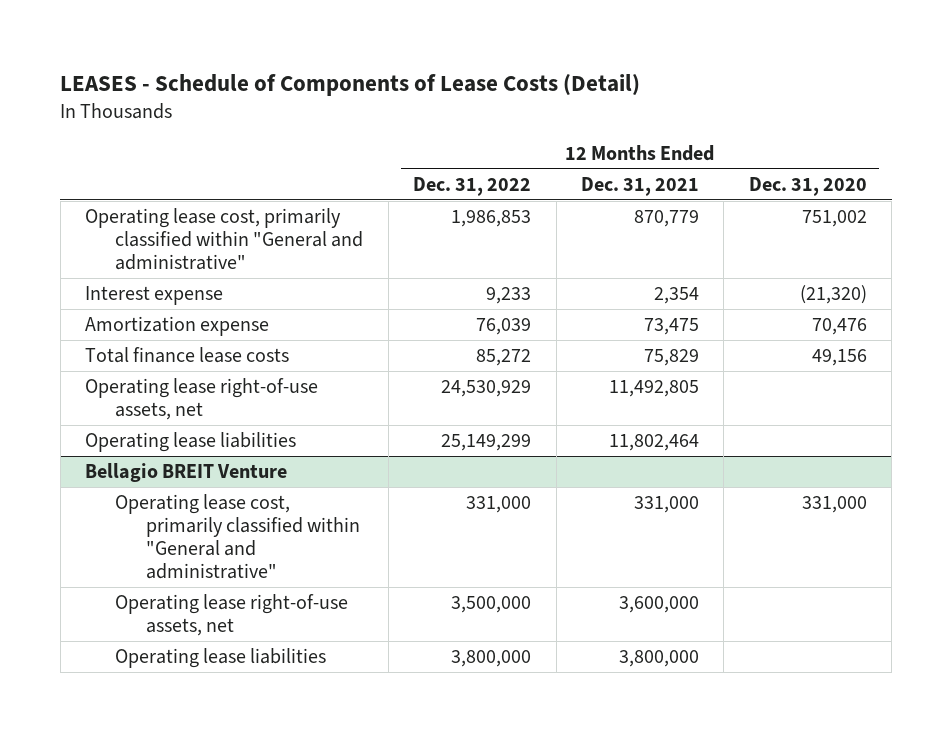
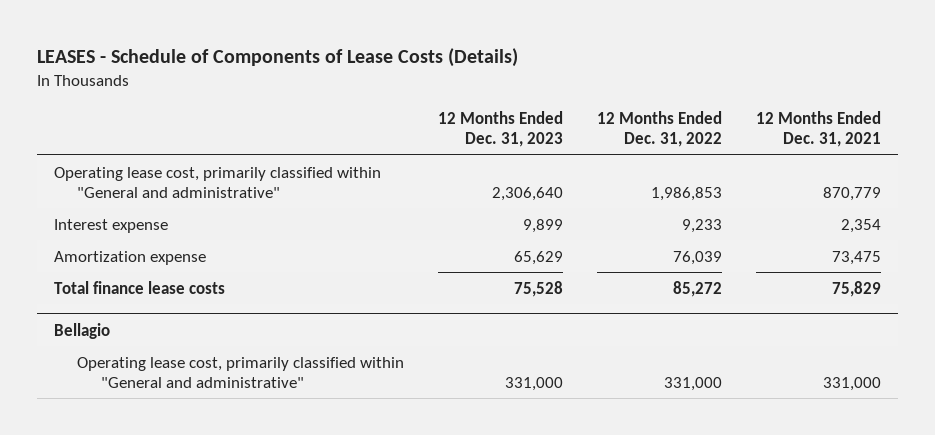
- LEASES - Schedule of Components of Lease Costs (Detail)
+ LEASES - Schedule of Components of Lease Costs (Details)
- | 12 Months Ended Dec. 31, 2022 | 12 Months Ended Dec. 31, 2021 | 12 Months Ended Dec. 31, 2020
+ | 12 Months Ended Dec. 31, 2023 | 12 Months Ended Dec. 31, 2022 | 12 Months Ended Dec. 31, 2021
- Operating lease right-of-use assets, net | 24,530,929 | 11,492,805 |
- Operating lease liabilities | 25,149,299 | 11,802,464 |
- Bellagio BREIT Venture
+ Bellagio
- Operating lease right-of-use assets, net | 3,500,000 | 3,600,000 |
- Operating lease liabilities | 3,800,000 | 3,800,000 |

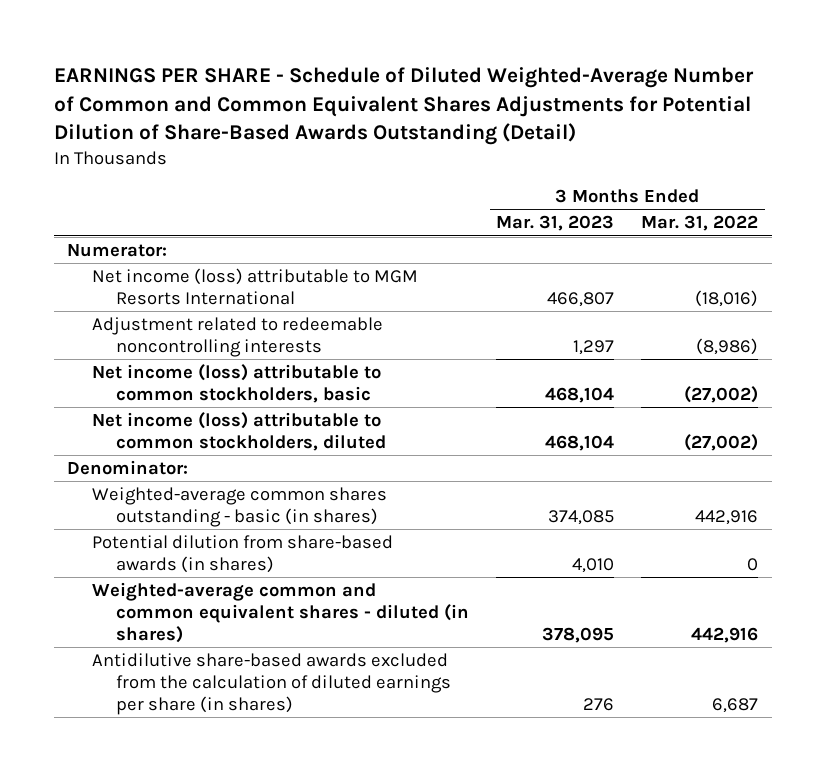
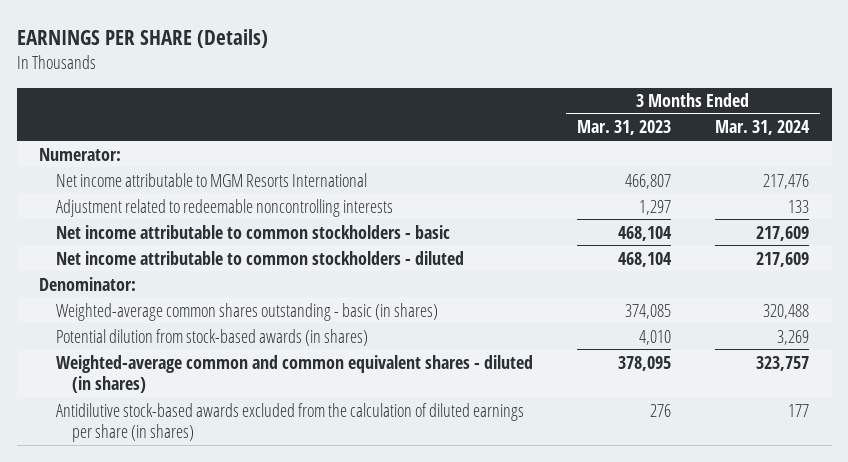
- EARNINGS PER SHARE - Schedule of Diluted Weighted-Average Number of Common and Common Equivalent Shares Adjustments for Potential Dilution of Share-Based Awards Outstanding (Detail)
+ EARNINGS PER SHARE (Details)
- | 3 Months Ended Mar. 31, 2023 | 3 Months Ended Mar. 31, 2022
+ | 3 Months Ended Mar. 31, 2023 | 3 Months Ended Mar. 31, 2024
- Net income (loss) attributable to MGM Resorts International | 466,807 | (18,016)
+ Net income attributable to MGM Resorts International | 466,807 | 217,476
- Net income (loss) attributable to common stockholders, basic | 468,104 | (27,002)
- Net income (loss) attributable to common stockholders, diluted | 468,104 | (27,002)
+ Net income attributable to common stockholders - basic | 468,104 | 217,609
+ Net income attributable to common stockholders - diluted | 468,104 | 217,609
- Potential dilution from share-based awards (in shares) | 4,010 | 0
+ Potential dilution from stock-based awards (in shares) | 4,010 | 3,269
- Antidilutive share-based awards excluded from the calculation of diluted earnings per share (in shares) | 276 | 6,687
+ Antidilutive stock-based awards excluded from the calculation of diluted earnings per share (in shares) | 276 | 177

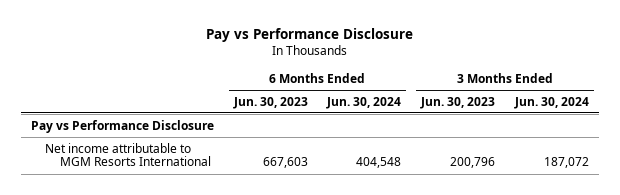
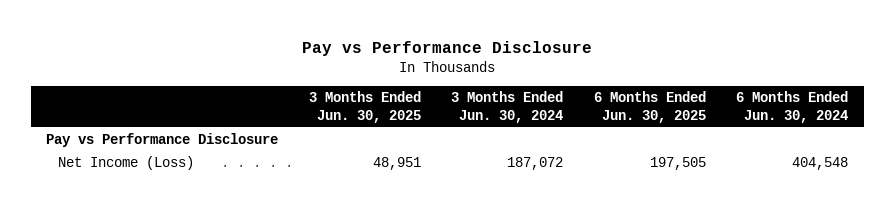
- | 6 Months Ended Jun. 30, 2023 | 6 Months Ended Jun. 30, 2024 | 3 Months Ended Jun. 30, 2023 | 3 Months Ended Jun. 30, 2024
+ | 3 Months Ended Jun. 30, 2025 | 3 Months Ended Jun. 30, 2024 | 6 Months Ended Jun. 30, 2025 | 6 Months Ended Jun. 30, 2024
- Net income attributable to MGM Resorts International | 667,603 | 404,548 | 200,796 | 187,072
+ Net Income (Loss) | 48,951 | 187,072 | 197,505 | 404,548

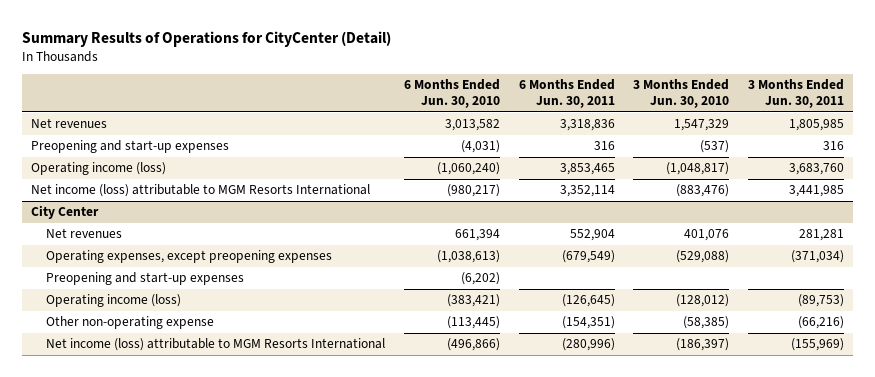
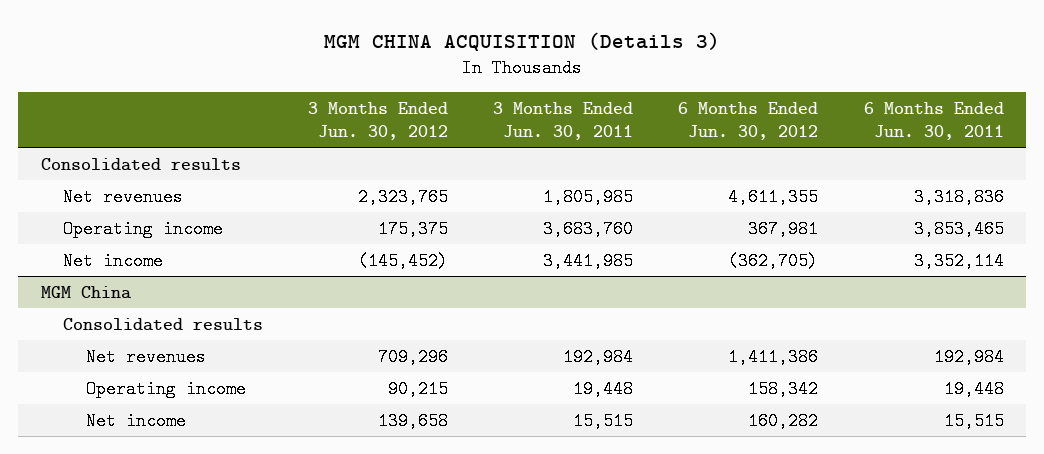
- Summary Results of Operations for CityCenter (Detail)
+ MGM CHINA ACQUISITION (Details 3)
- | 6 Months Ended Jun. 30, 2010 | 6 Months Ended Jun. 30, 2011 | 3 Months Ended Jun. 30, 2010 | 3 Months Ended Jun. 30, 2011
+ | 3 Months Ended Jun. 30, 2012 | 3 Months Ended Jun. 30, 2011 | 6 Months Ended Jun. 30, 2012 | 6 Months Ended Jun. 30, 2011
+ Consolidated results
- Preopening and start-up expenses | (4,031) | 316 | (537) | 316
- Operating income (loss) | (1,060,240) | 3,853,465 | (1,048,817) | 3,683,760
- Net income (loss) attributable to MGM Resorts International | (980,217) | 3,352,114 | (883,476) | 3,441,985
- City Center
- Net revenues | 661,394 | 552,904 | 401,076 | 281,281
- Operating expenses, except preopening expenses | (1,038,613) | (679,549) | (529,088) | (371,034)
- Preopening and start-up expenses | (6,202) | | |
- Operating income (loss) | (383,421) | (126,645) | (128,012) | (89,753)
- Other non-operating expense | (113,445) | (154,351) | (58,385) | (66,216)
- Net income (loss) attributable to MGM Resorts International | (496,866) | (280,996) | (186,397) | (155,969)
+ Operating income | 175,375 | 3,683,760 | 367,981 | 3,853,465
+ Net income | (145,452) | 3,441,985 | (362,705) | 3,352,114
+ MGM China
+ Consolidated results
+ Net revenues | 709,296 | 192,984 | 1,411,386 | 192,984
+ Operating income | 90,215 | 19,448 | 158,342 | 19,448
+ Net income | 139,658 | 15,515 | 160,282 | 15,515

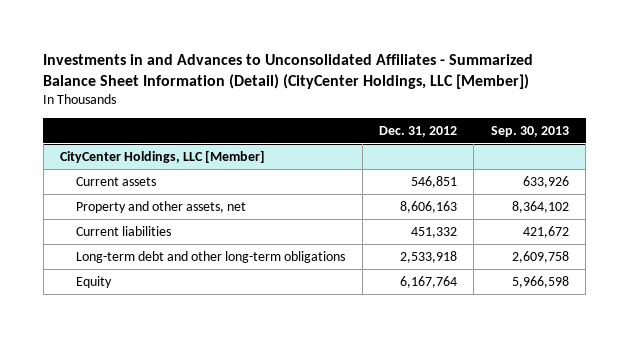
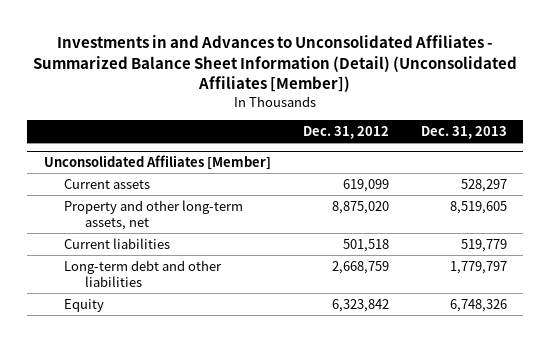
- Investments in and Advances to Unconsolidated Affiliates - Summarized Balance Sheet Information (Detail) (CityCenter Holdings, LLC [Member])
+ Investments in and Advances to Unconsolidated Affiliates - Summarized Balance Sheet Information (Detail) (Unconsolidated Affiliates [Member])
- | Dec. 31, 2012 | Sep. 30, 2013
+ | Dec. 31, 2012 | Dec. 31, 2013
- CityCenter Holdings, LLC [Member]
- Current assets | 546,851 | 633,926
- Property and other assets, net | 8,606,163 | 8,364,102
- Current liabilities | 451,332 | 421,672
- Long-term debt and other long-term obligations | 2,533,918 | 2,609,758
- Equity | 6,167,764 | 5,966,598
+ Unconsolidated Affiliates [Member]
+ Current assets | 619,099 | 528,297
+ Property and other long-term assets, net | 8,875,020 | 8,519,605
+ Current liabilities | 501,518 | 519,779
+ Long-term debt and other liabilities | 2,668,759 | 1,779,797
+ Equity | 6,323,842 | 6,748,326

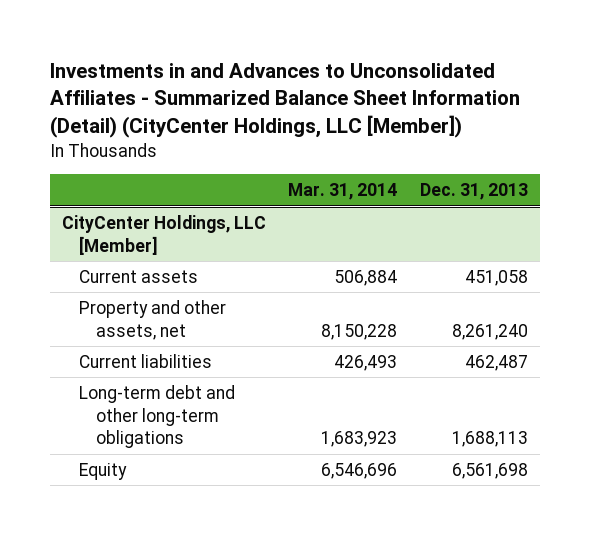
- Investments in and Advances to Unconsolidated Affiliates - Summarized Balance Sheet Information (Detail) (Unconsolidated Affiliates [Member])
+ Investments in and Advances to Unconsolidated Affiliates - Summarized Balance Sheet Information (Detail) (CityCenter Holdings, LLC [Member])
- | Dec. 31, 2012 | Dec. 31, 2013
+ | Mar. 31, 2014 | Dec. 31, 2013
- Unconsolidated Affiliates [Member]
- Current assets | 619,099 | 528,297
- Property and other long-term assets, net | 8,875,020 | 8,519,605
- Current liabilities | 501,518 | 519,779
- Long-term debt and other liabilities | 2,668,759 | 1,779,797
- Equity | 6,323,842 | 6,748,326
+ CityCenter Holdings, LLC [Member]
+ Current assets | 506,884 | 451,058
+ Property and other assets, net | 8,150,228 | 8,261,240
+ Current liabilities | 426,493 | 462,487
+ Long-term debt and other long-term obligations | 1,683,923 | 1,688,113
+ Equity | 6,546,696 | 6,561,698

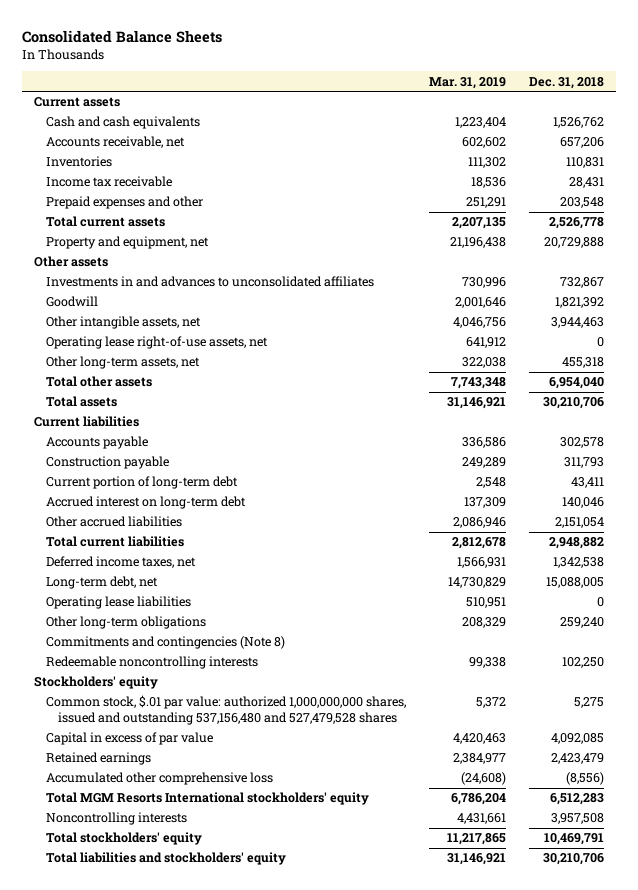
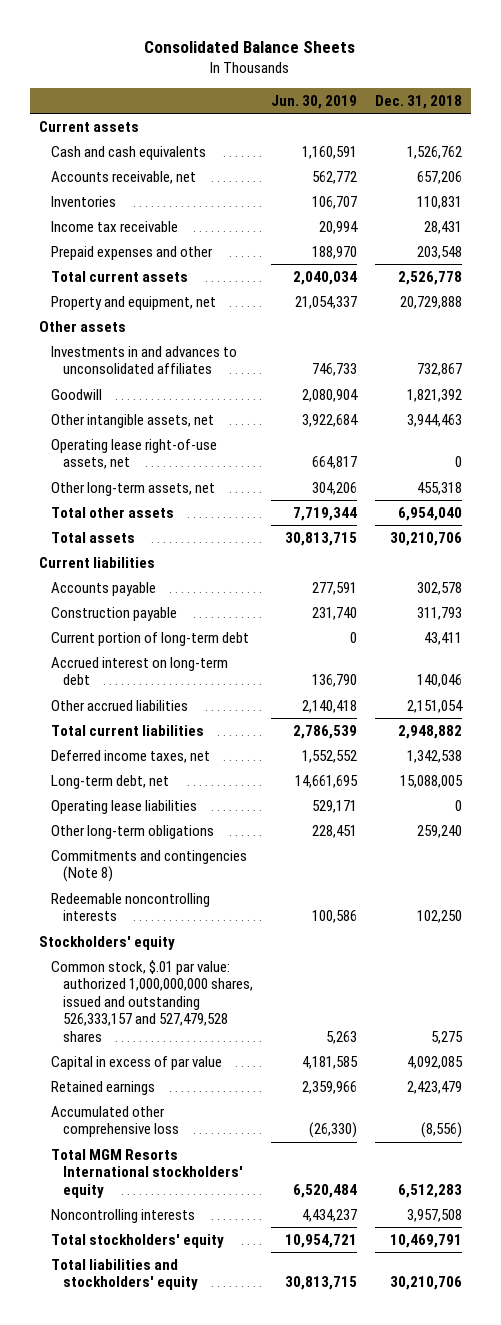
- | Mar. 31, 2019 | Dec. 31, 2018
+ | Jun. 30, 2019 | Dec. 31, 2018
- Common stock, $.01 par value: authorized 1,000,000,000 shares, issued and outstanding 537,156,480 and 527,479,528 shares | 5,372 | 5,275
+ Common stock, $.01 par value: authorized 1,000,000,000 shares, issued and outstanding 526,333,157 and 527,479,528 shares | 5,263 | 5,275

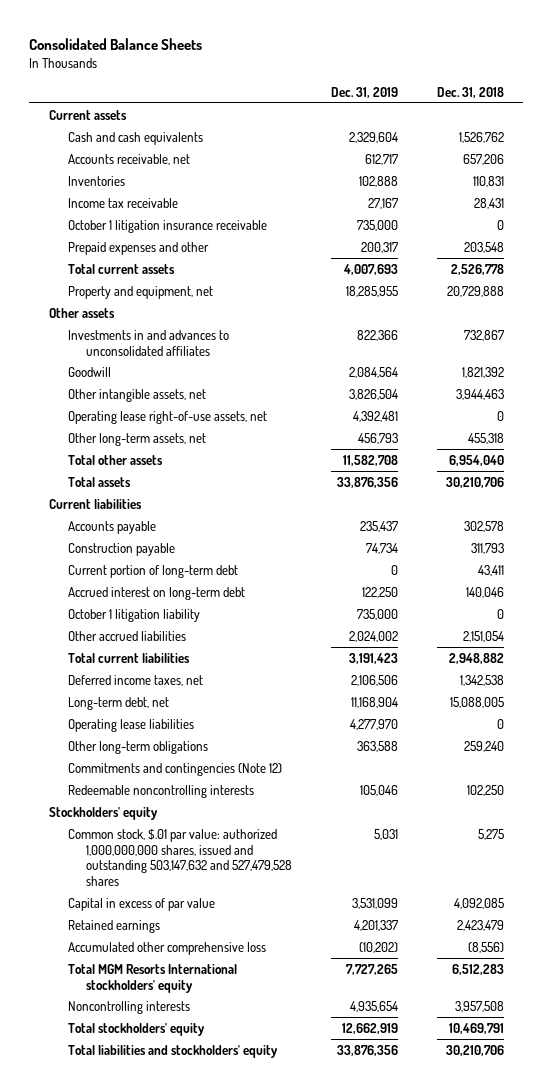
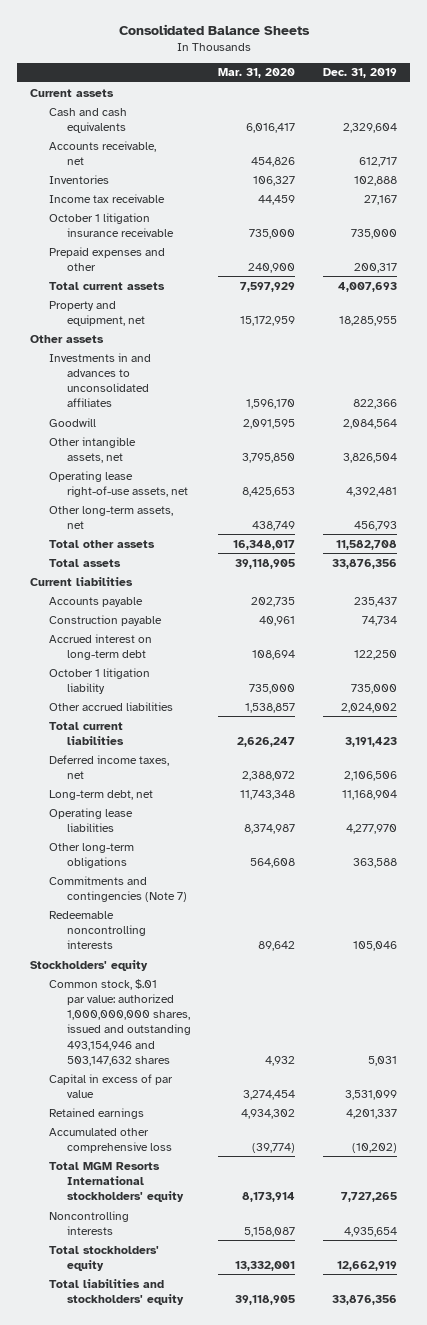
- | Dec. 31, 2019 | Dec. 31, 2018
+ | Mar. 31, 2020 | Dec. 31, 2019
- Current portion of long-term debt | 0 | 43,411
- Commitments and contingencies (Note 12)
+ Commitments and contingencies (Note 7)
- Common stock, $.01 par value: authorized 1,000,000,000 shares, issued and outstanding 503,147,632 and 527,479,528 shares | 5,031 | 5,275
+ Common stock, $.01 par value: authorized 1,000,000,000 shares, issued and outstanding 493,154,946 and 503,147,632 shares | 4,932 | 5,031

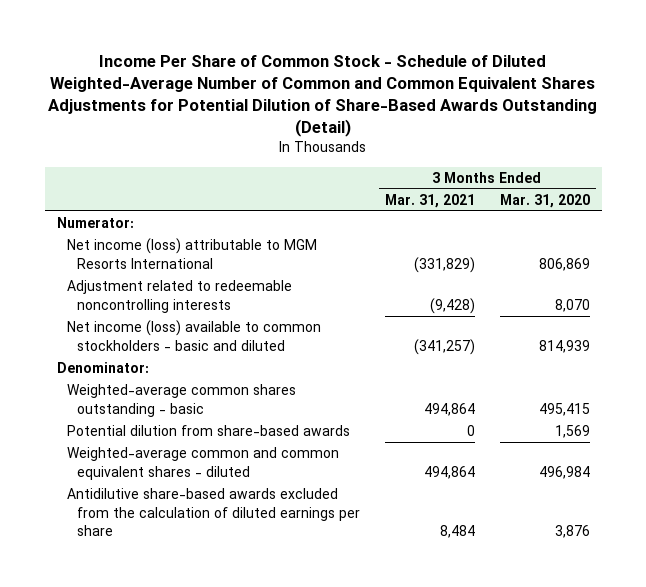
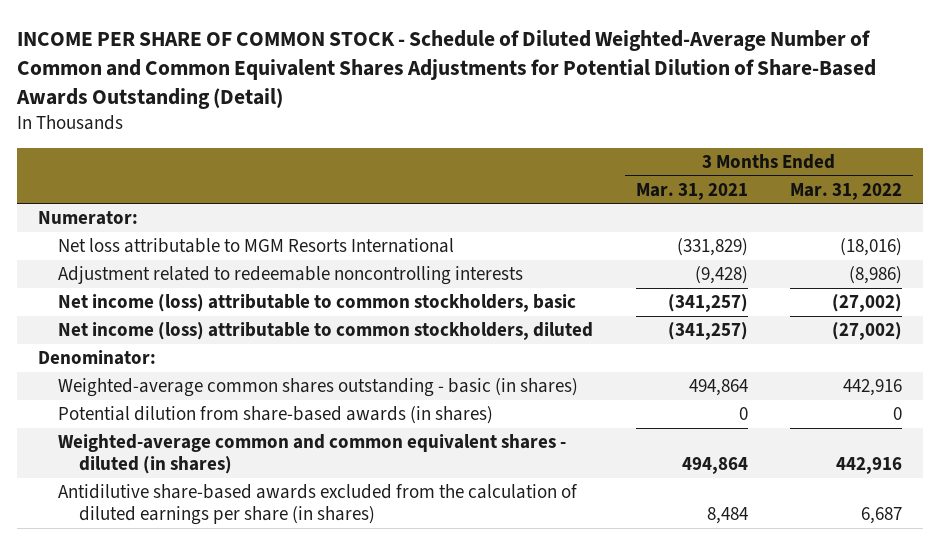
- Income Per Share of Common Stock - Schedule of Diluted Weighted-Average Number of Common and Common Equivalent Shares Adjustments for Potential Dilution of Share-Based Awards Outstanding (Detail)
+ INCOME PER SHARE OF COMMON STOCK - Schedule of Diluted Weighted-Average Number of Common and Common Equivalent Shares Adjustments for Potential Dilution of Share-Based Awards Outstanding (Detail)
- | 3 Months Ended Mar. 31, 2021 | 3 Months Ended Mar. 31, 2020
+ | 3 Months Ended Mar. 31, 2021 | 3 Months Ended Mar. 31, 2022
- Net income (loss) attributable to MGM Resorts International | (331,829) | 806,869
+ Net loss attributable to MGM Resorts International | (331,829) | (18,016)
- Net income (loss) available to common stockholders - basic and diluted | (341,257) | 814,939
+ Net income (loss) attributable to common stockholders, basic | (341,257) | (27,002)
+ Net income (loss) attributable to common stockholders, diluted | (341,257) | (27,002)
- Weighted-average common shares outstanding - basic | 494,864 | 495,415
- Potential dilution from share-based awards | 0 | 1,569
- Weighted-average common and common equivalent shares - diluted | 494,864 | 496,984
- Antidilutive share-based awards excluded from the calculation of diluted earnings per share | 8,484 | 3,876
+ Weighted-average common shares outstanding - basic (in shares) | 494,864 | 442,916
+ Potential dilution from share-based awards (in shares) | 0 | 0
+ Weighted-average common and common equivalent shares - diluted (in shares) | 494,864 | 442,916
+ Antidilutive share-based awards excluded from the calculation of diluted earnings per share (in shares) | 8,484 | 6,687

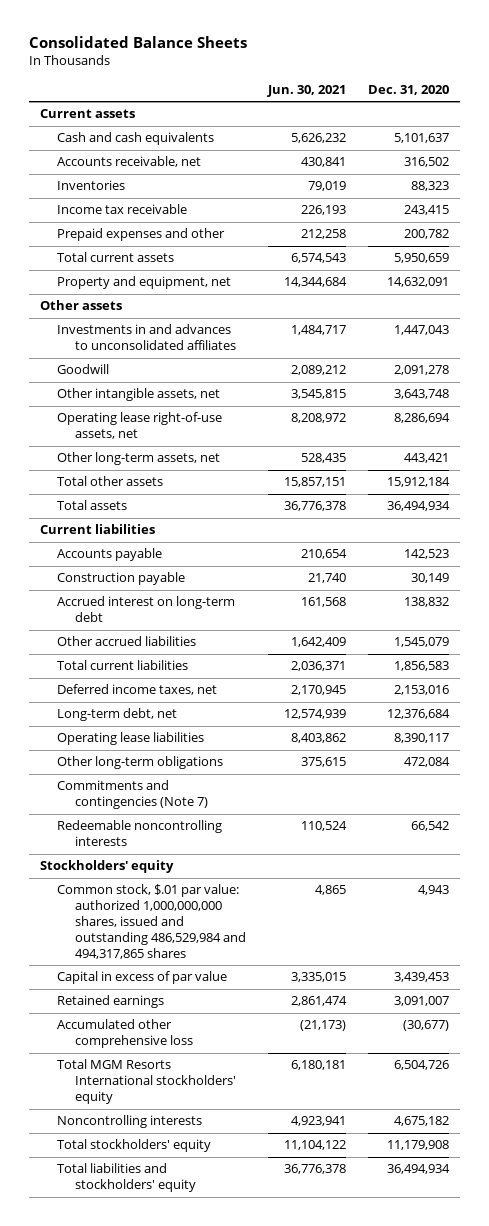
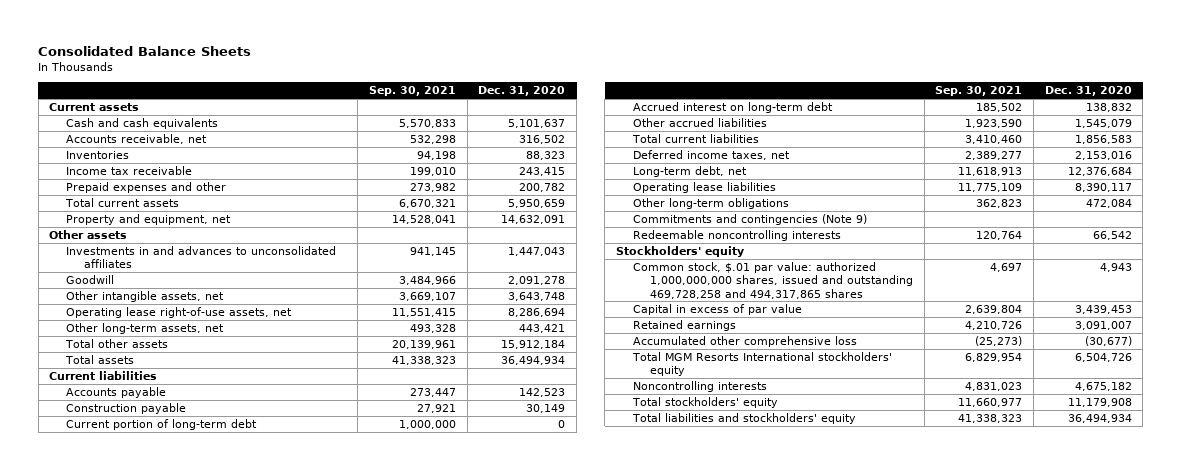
- | Jun. 30, 2021 | Dec. 31, 2020
+ | Sep. 30, 2021 | Dec. 31, 2020
+ Current portion of long-term debt | 1,000,000 | 0
- Commitments and contingencies (Note 7)
+ Commitments and contingencies (Note 9)
- Common stock, $.01 par value: authorized 1,000,000,000 shares, issued and outstanding 486,529,984 and 494,317,865 shares | 4,865 | 4,943
+ Common stock, $.01 par value: authorized 1,000,000,000 shares, issued and outstanding 469,728,258 and 494,317,865 shares | 4,697 | 4,943

